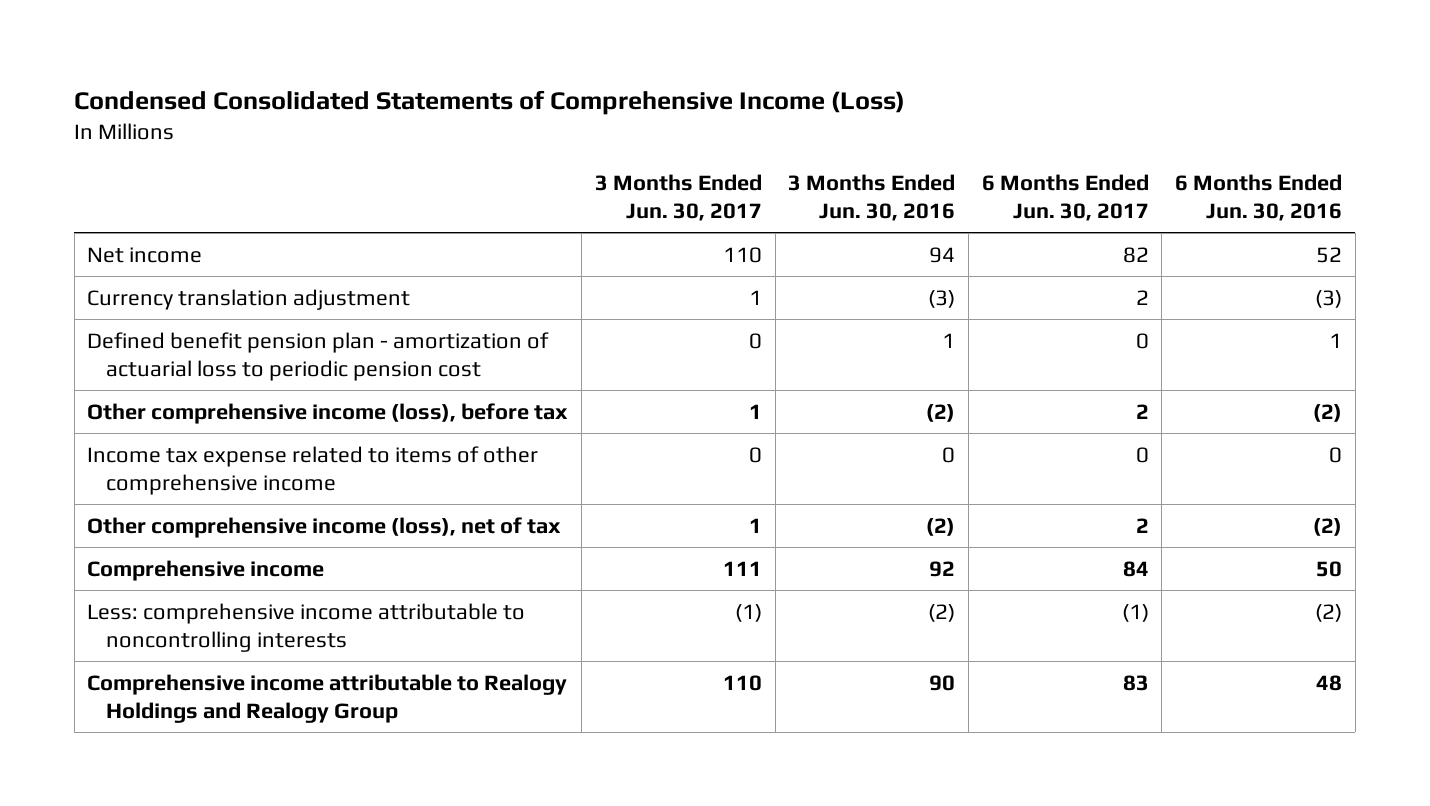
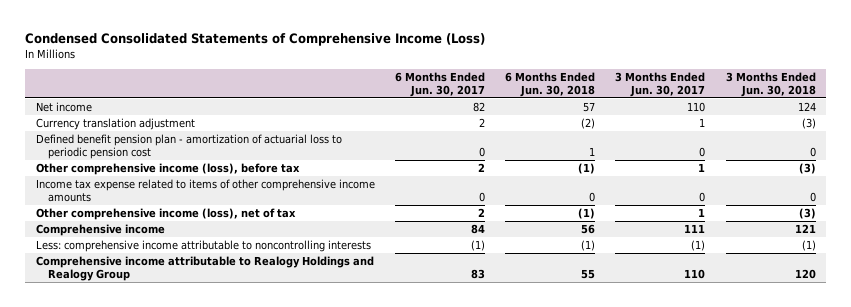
- | 3 Months Ended Jun. 30, 2017 | 3 Months Ended Jun. 30, 2016 | 6 Months Ended Jun. 30, 2017 | 6 Months Ended Jun. 30, 2016
+ | 6 Months Ended Jun. 30, 2017 | 6 Months Ended Jun. 30, 2018 | 3 Months Ended Jun. 30, 2017 | 3 Months Ended Jun. 30, 2018
- Income tax expense related to items of other comprehensive income | 0 | 0 | 0 | 0
+ Income tax expense related to items of other comprehensive income amounts | 0 | 0 | 0 | 0

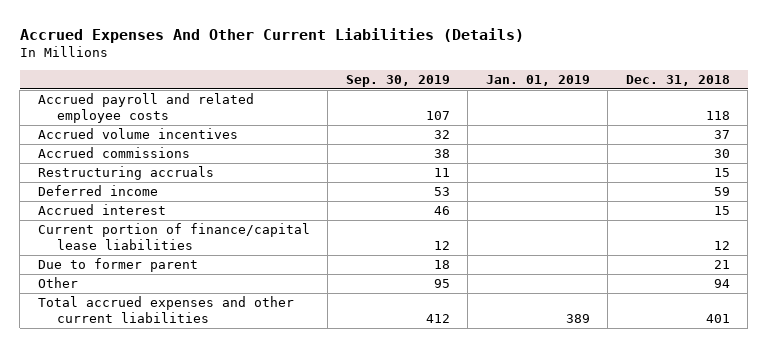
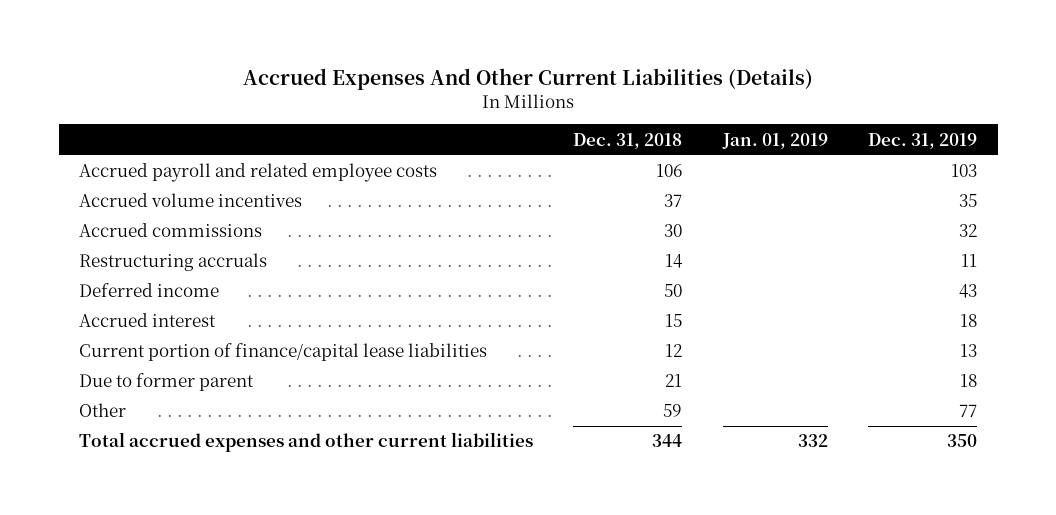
- | Sep. 30, 2019 | Jan. 01, 2019 | Dec. 31, 2018
+ | Dec. 31, 2018 | Jan. 01, 2019 | Dec. 31, 2019
- Accrued payroll and related employee costs | 107 | | 118
+ Accrued payroll and related employee costs | 106 | | 103
- Restructuring accruals | 11 | | 15
- Deferred income | 53 | | 59
+ Restructuring accruals | 14 | | 11
+ Deferred income | 50 | | 43
- Other | 95 | | 94
- Total accrued expenses and other current liabilities | 412 | 389 | 401
+ Other | 59 | | 77
+ Total accrued expenses and other current liabilities | 344 | 332 | 350

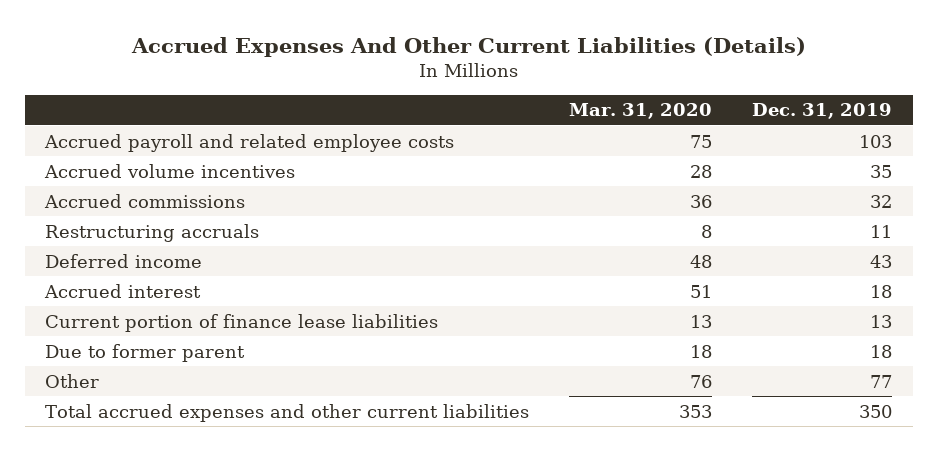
- | Dec. 31, 2018 | Jan. 01, 2019 | Dec. 31, 2019
+ | Mar. 31, 2020 | Dec. 31, 2019
- Current portion of finance/capital lease liabilities | 12 | | 13
+ Current portion of finance lease liabilities | 13 | 13

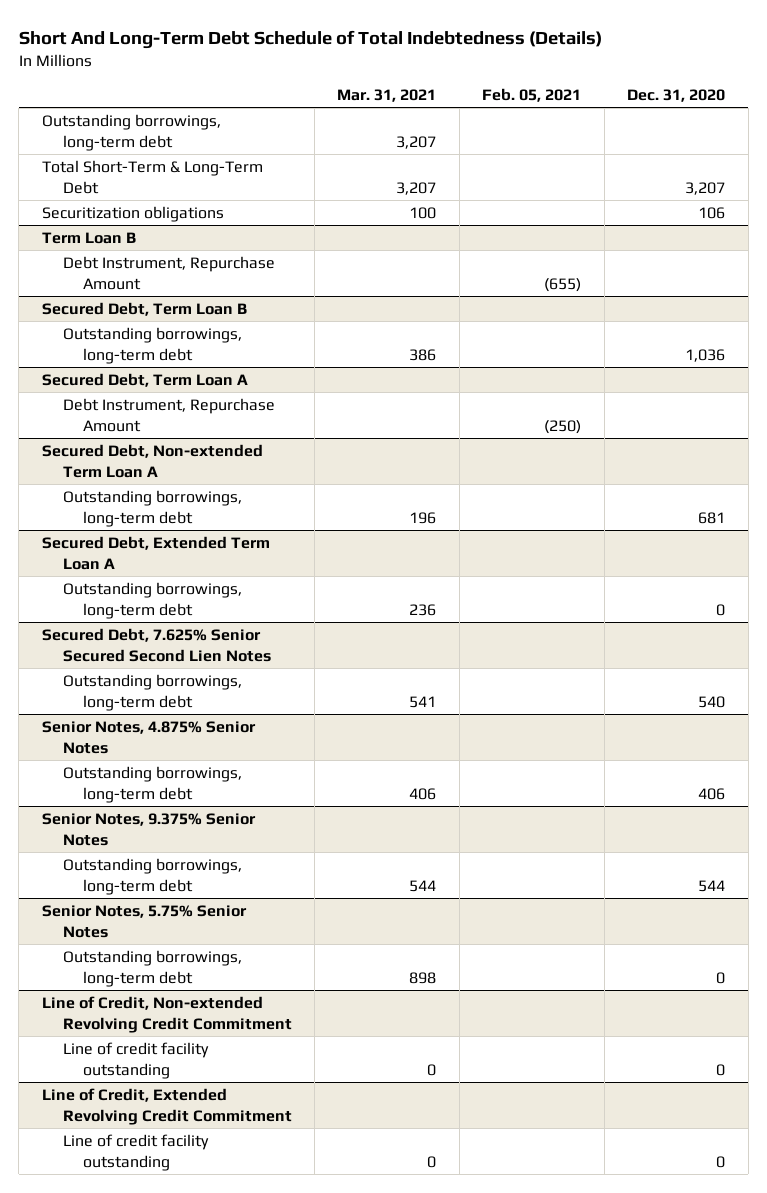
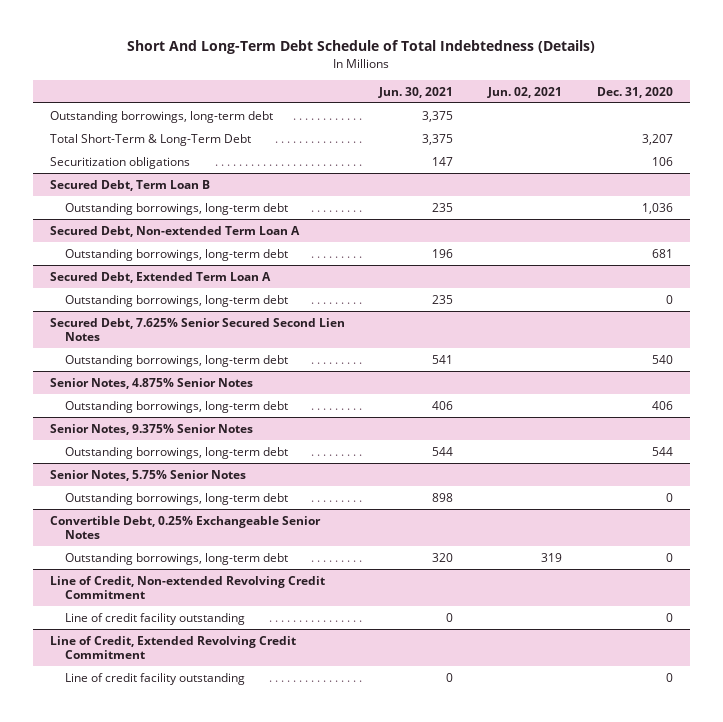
- | Mar. 31, 2021 | Feb. 05, 2021 | Dec. 31, 2020
+ | Jun. 30, 2021 | Jun. 02, 2021 | Dec. 31, 2020
- Term Loan B
- Debt Instrument, Repurchase Amount | | (655) |
- Secured Debt, Term Loan A
- Debt Instrument, Repurchase Amount | | (250) |
+ Convertible Debt, 0.25% Exchangeable Senior Notes
+ Outstanding borrowings, long-term debt | 320 | 319 | 0

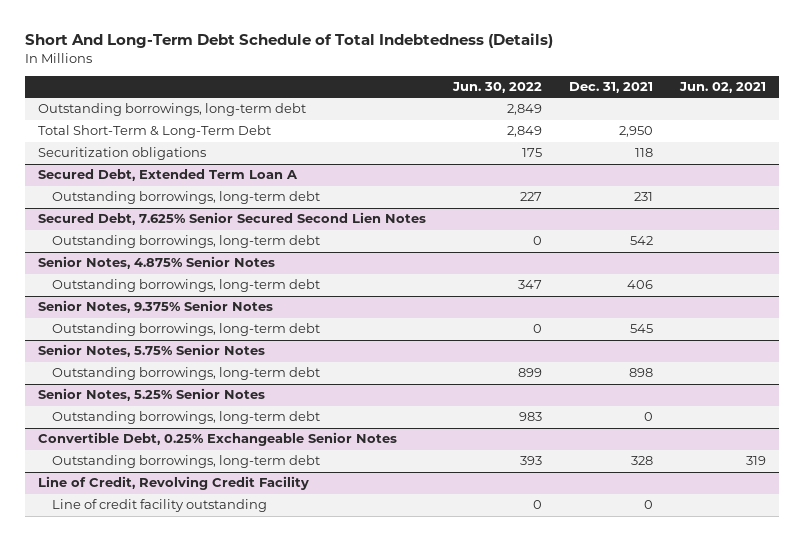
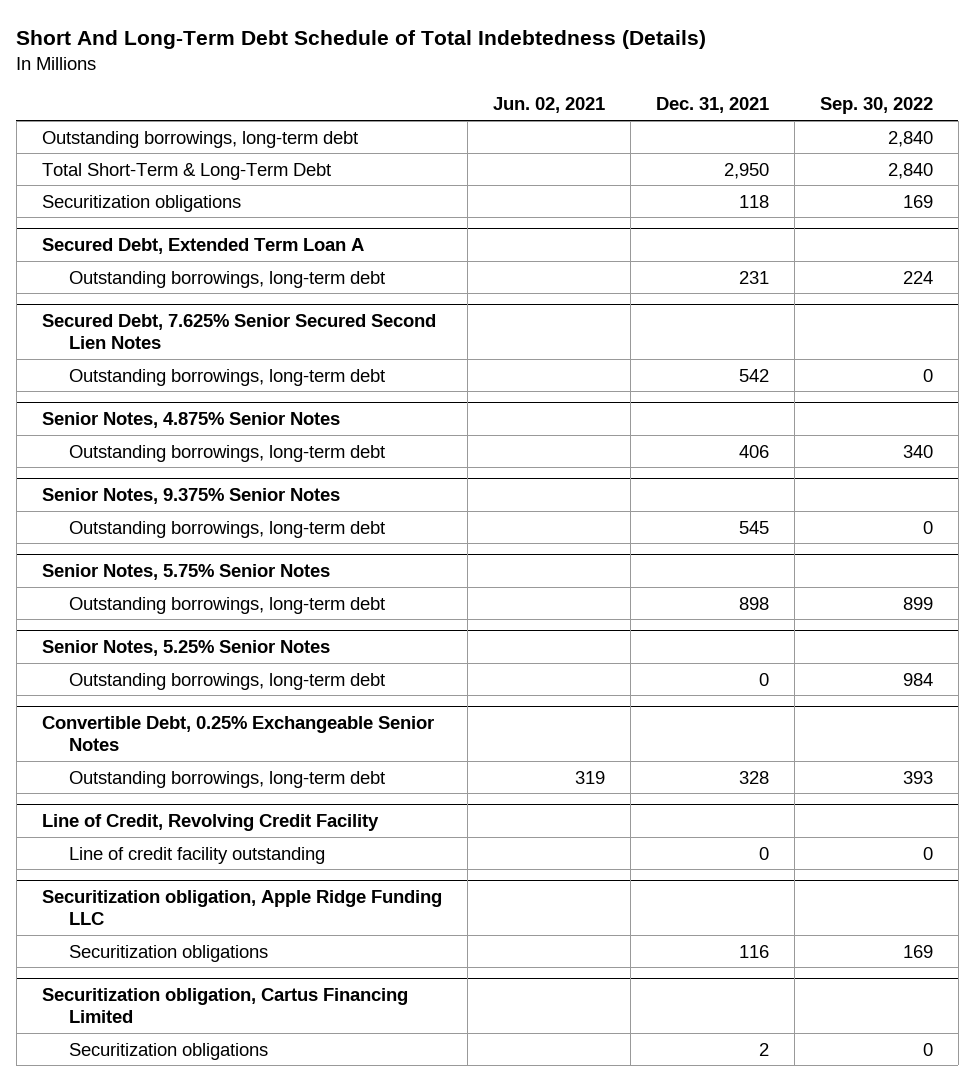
- | Jun. 30, 2022 | Dec. 31, 2021 | Jun. 02, 2021
+ | Jun. 02, 2021 | Dec. 31, 2021 | Sep. 30, 2022
+ Securitization obligation, Apple Ridge Funding LLC
+ Securitization obligations | | 116 | 169
+ Securitization obligation, Cartus Financing Limited
+ Securitization obligations | | 2 | 0

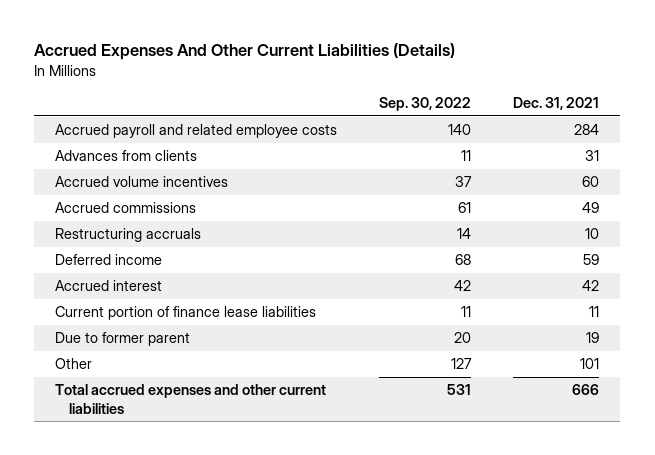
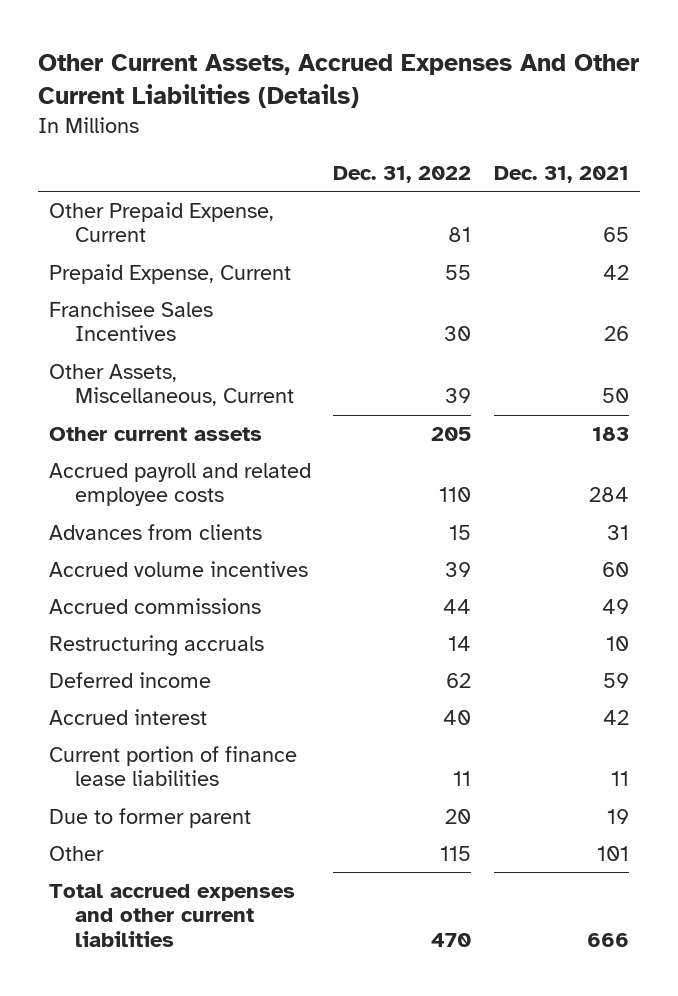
- Accrued Expenses And Other Current Liabilities (Details)
+ Other Current Assets, Accrued Expenses And Other Current Liabilities (Details)
- | Sep. 30, 2022 | Dec. 31, 2021
+ | Dec. 31, 2022 | Dec. 31, 2021
+ Other Prepaid Expense, Current | 81 | 65
+ Prepaid Expense, Current | 55 | 42
+ Franchisee Sales Incentives | 30 | 26
+ Other Assets, Miscellaneous, Current | 39 | 50
+ Other current assets | 205 | 183

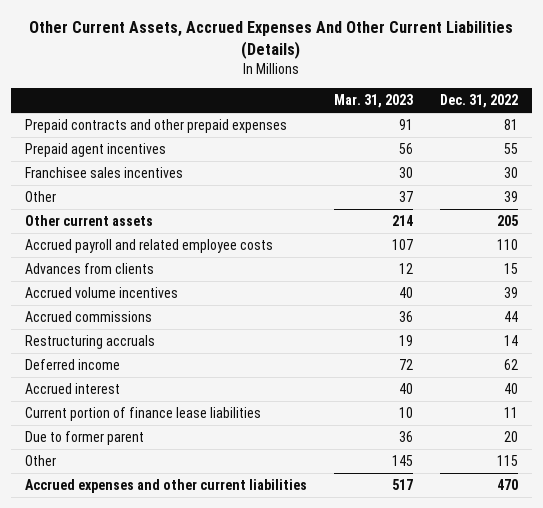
- | Dec. 31, 2022 | Dec. 31, 2021
+ | Mar. 31, 2023 | Dec. 31, 2022
- Other Prepaid Expense, Current | 81 | 65
- Prepaid Expense, Current | 55 | 42
- Franchisee Sales Incentives | 30 | 26
- Other Assets, Miscellaneous, Current | 39 | 50
+ Prepaid contracts and other prepaid expenses | 91 | 81
+ Prepaid agent incentives | 56 | 55
+ Franchisee sales incentives | 30 | 30
+ Other | 37 | 39
- Total accrued expenses and other current liabilities | 470 | 666
+ Accrued expenses and other current liabilities | 517 | 470

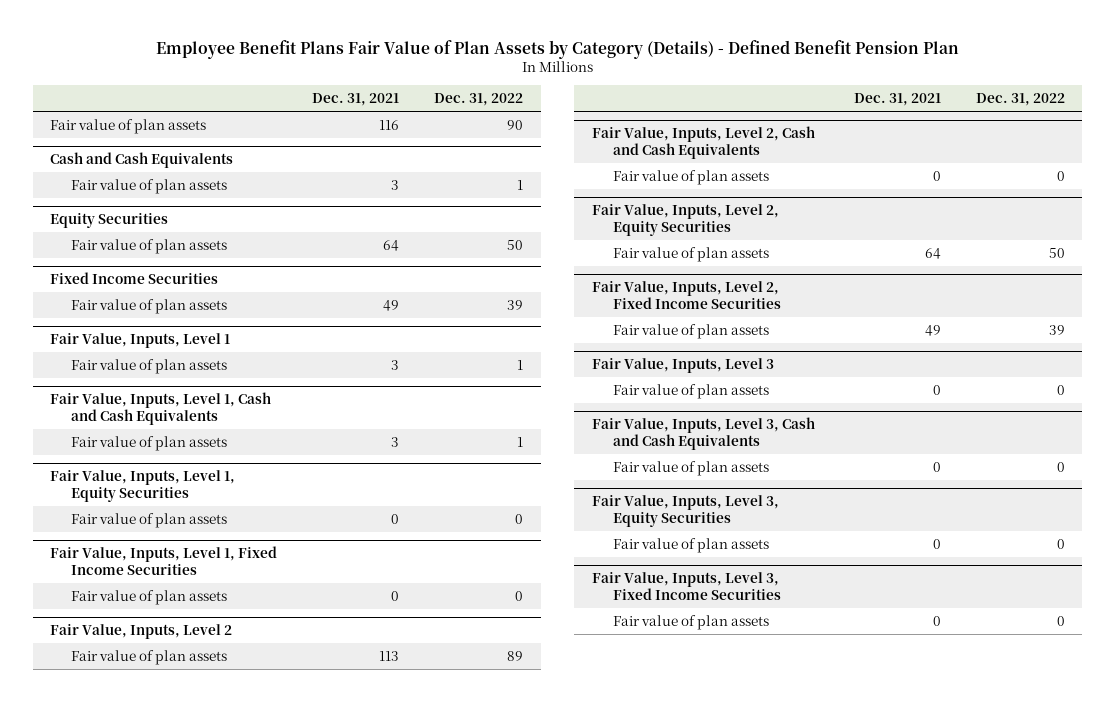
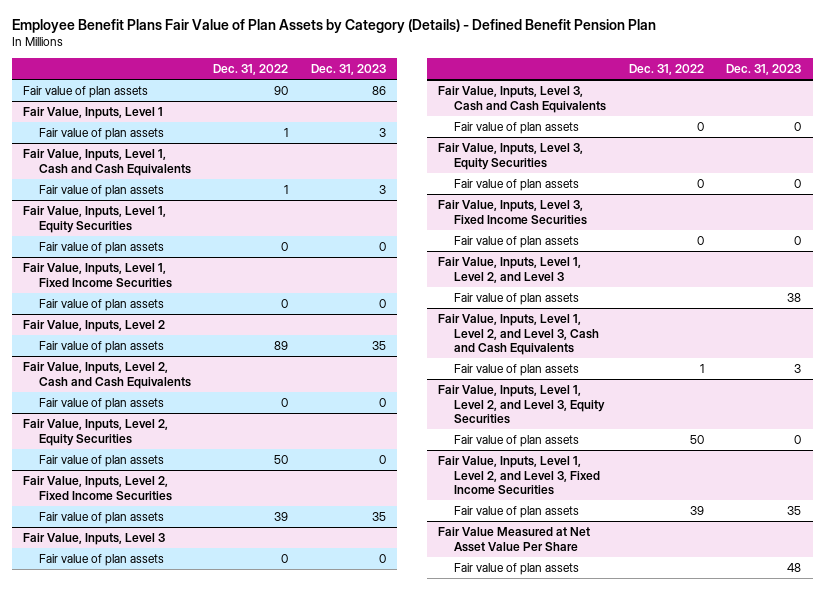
- | Dec. 31, 2021 | Dec. 31, 2022
+ | Dec. 31, 2022 | Dec. 31, 2023
- Cash and Cash Equivalents
- Fair value of plan assets | 3 | 1
- Equity Securities
- Fair value of plan assets | 64 | 50
- Fixed Income Securities
- Fair value of plan assets | 49 | 39
+ Fair Value, Inputs, Level 1, Level 2, and Level 3
+ Fair value of plan assets | | 38
+ Fair Value, Inputs, Level 1, Level 2, and Level 3, Cash and Cash Equivalents
+ Fair value of plan assets | 1 | 3
+ Fair Value, Inputs, Level 1, Level 2, and Level 3, Equity Securities
+ Fair value of plan assets | 50 | 0
+ Fair Value, Inputs, Level 1, Level 2, and Level 3, Fixed Income Securities
+ Fair value of plan assets | 39 | 35
+ Fair Value Measured at Net Asset Value Per Share
+ Fair value of plan assets | | 48

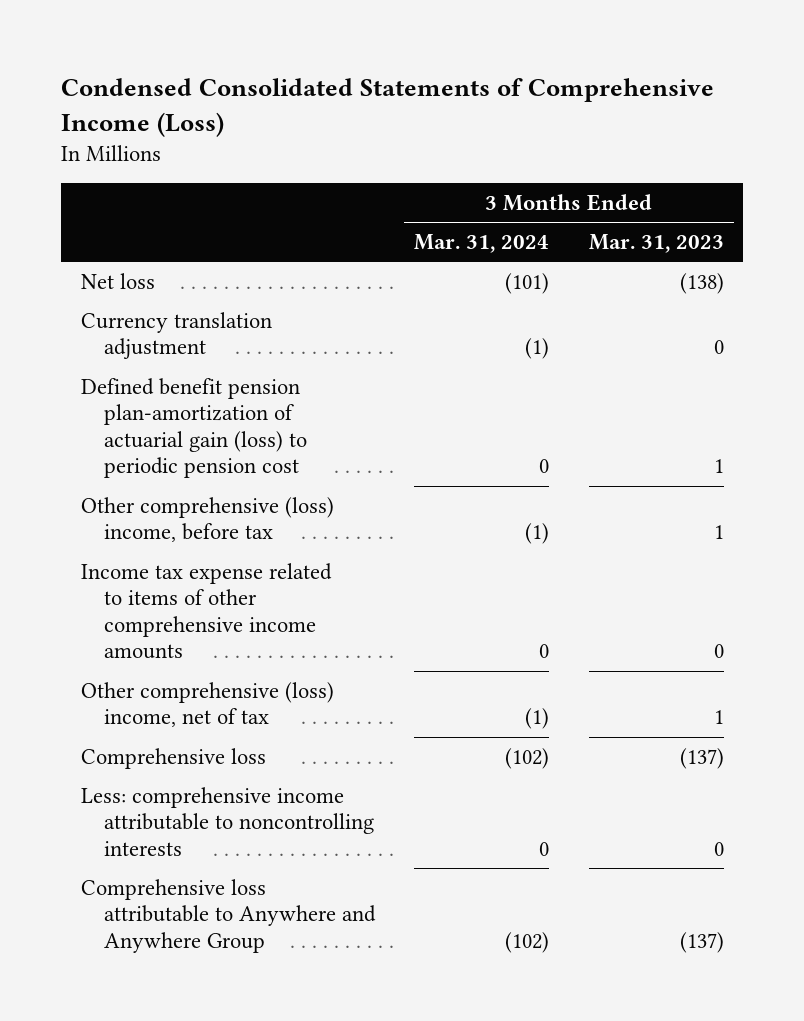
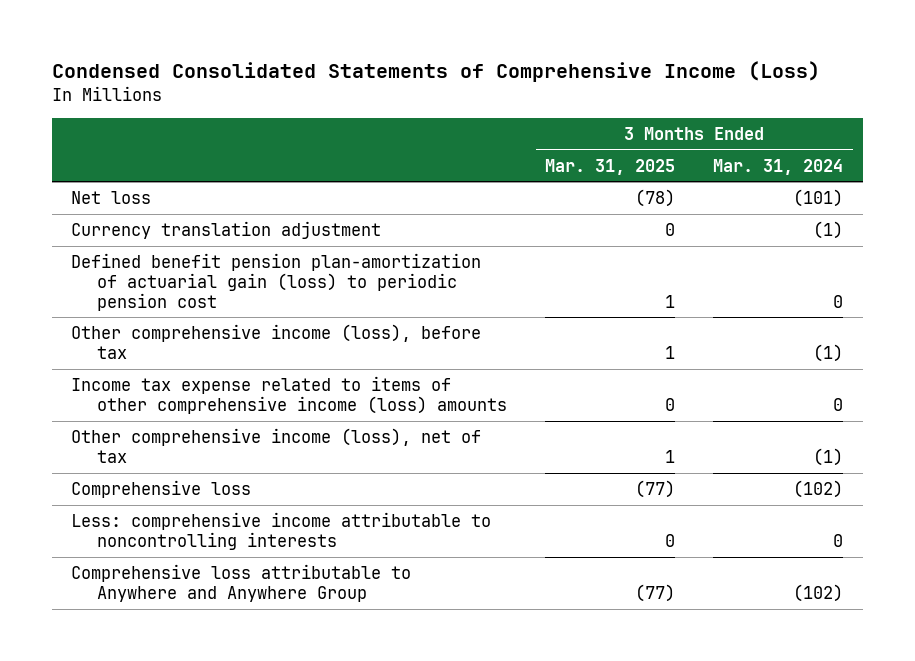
- | 3 Months Ended Mar. 31, 2024 | 3 Months Ended Mar. 31, 2023
+ | 3 Months Ended Mar. 31, 2025 | 3 Months Ended Mar. 31, 2024
- Other comprehensive (loss) income, before tax | (1) | 1
- Income tax expense related to items of other comprehensive income amounts | 0 | 0
- Other comprehensive (loss) income, net of tax | (1) | 1
+ Other comprehensive income (loss), before tax | 1 | (1)
+ Income tax expense related to items of other comprehensive income (loss) amounts | 0 | 0
+ Other comprehensive income (loss), net of tax | 1 | (1)

